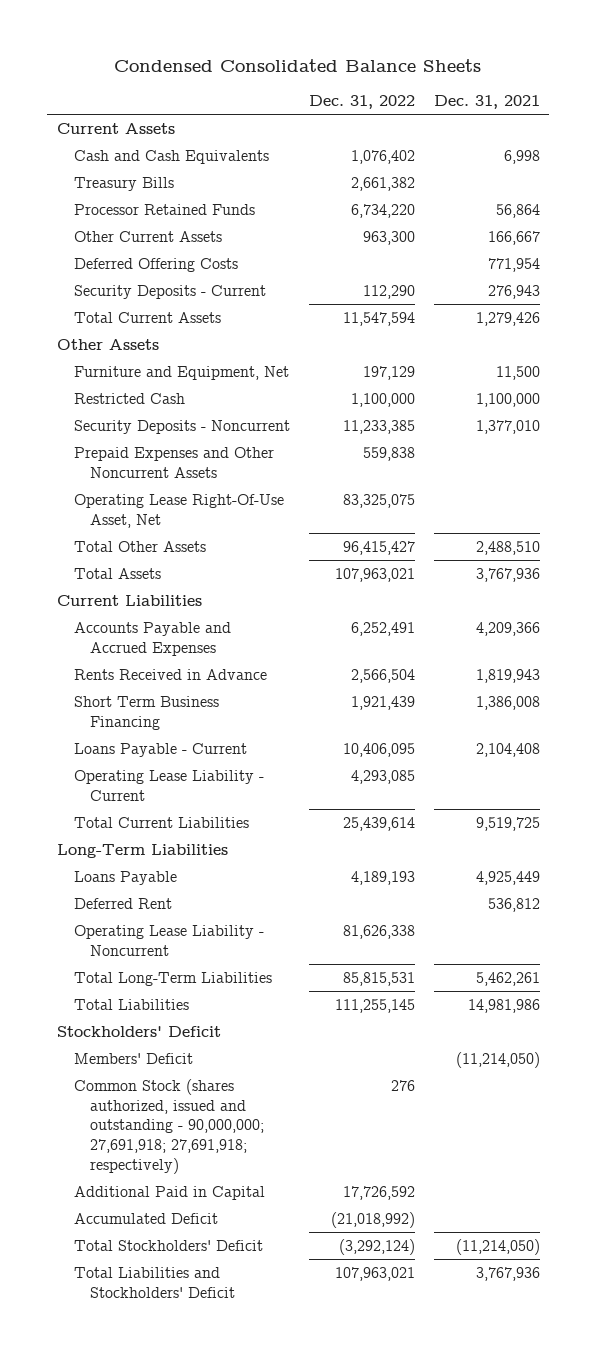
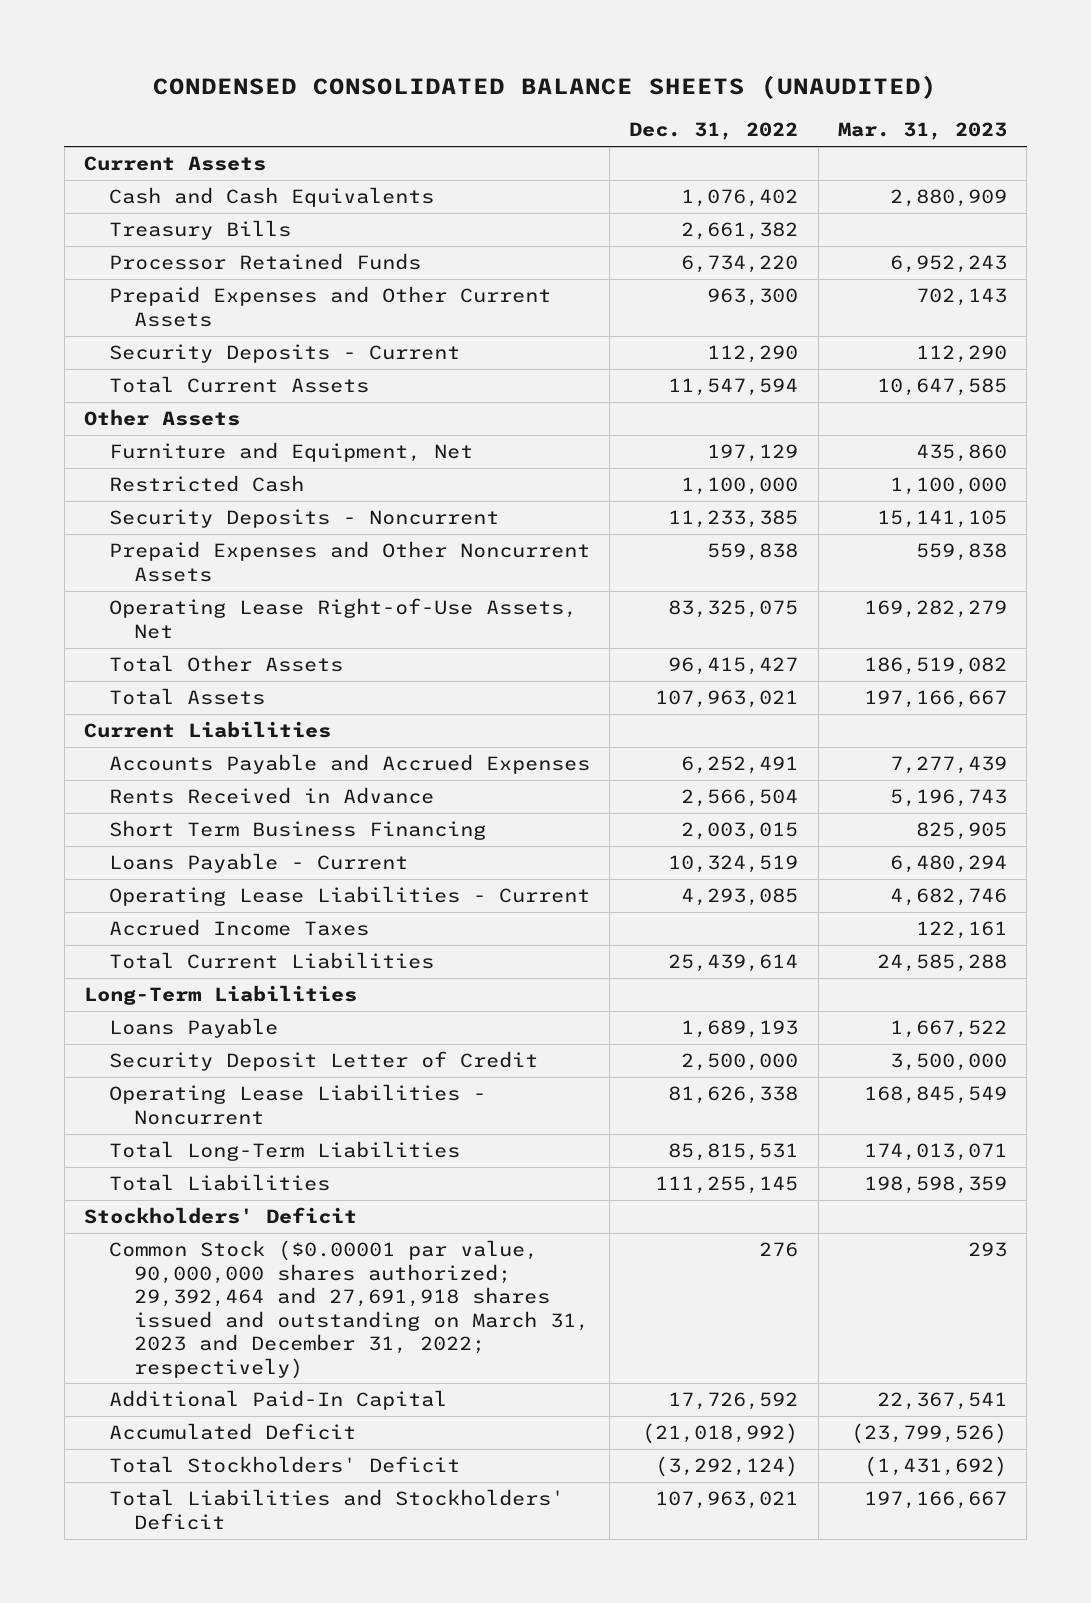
- Condensed Consolidated Balance Sheets
+ CONDENSED CONSOLIDATED BALANCE SHEETS (UNAUDITED)
- | Dec. 31, 2022 | Dec. 31, 2021
+ | Dec. 31, 2022 | Mar. 31, 2023
- Other Current Assets | 963,300 | 166,667
- Deferred Offering Costs | | 771,954
+ Prepaid Expenses and Other Current Assets | 963,300 | 702,143
- Operating Lease Right-Of-Use Asset, Net | 83,325,075 |
+ Operating Lease Right-of-Use Assets, Net | 83,325,075 | 169,282,279
- Short Term Business Financing | 1,921,439 | 1,386,008
- Loans Payable - Current | 10,406,095 | 2,104,408
- Operating Lease Liability - Current | 4,293,085 |
+ Short Term Business Financing | 2,003,015 | 825,905
+ Loans Payable - Current | 10,324,519 | 6,480,294
+ Operating Lease Liabilities - Current | 4,293,085 | 4,682,746
+ Accrued Income Taxes | | 122,161
- Loans Payable | 4,189,193 | 4,925,449
- Deferred Rent | | 536,812
- Operating Lease Liability - Noncurrent | 81,626,338 |
+ Loans Payable | 1,689,193 | 1,667,522
+ Security Deposit Letter of Credit | 2,500,000 | 3,500,000
+ Operating Lease Liabilities - Noncurrent | 81,626,338 | 168,845,549
- Members' Deficit | | (11,214,050)
- Common Stock (shares authorized, issued and outstanding - 90,000,000; 27,691,918; 27,691,918; respectively) | 276 |
- Additional Paid in Capital | 17,726,592 |
+ Common Stock ($0.00001 par value, 90,000,000 shares authorized; 29,392,464 and 27,691,918 shares issued and outstanding on March 31, 2023 and December 31, 2022; respectively) | 276 | 293
+ Additional Paid-In Capital | 17,726,592 | 22,367,541

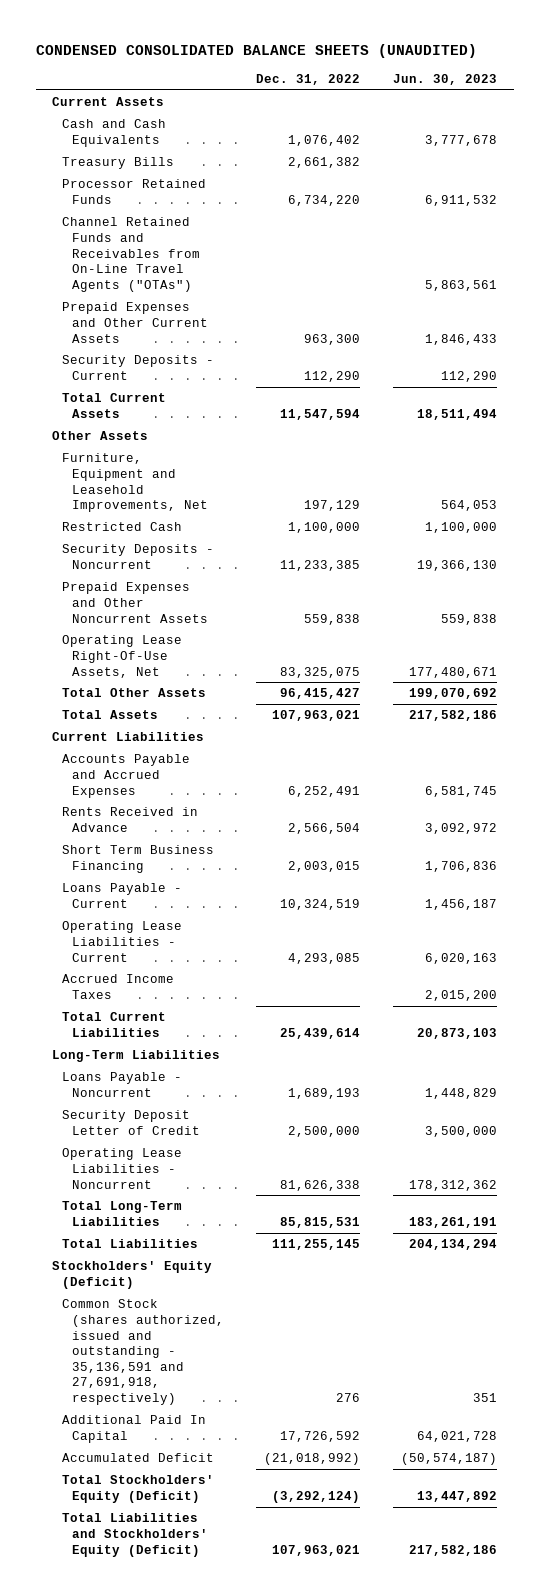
- | Dec. 31, 2022 | Mar. 31, 2023
+ | Dec. 31, 2022 | Jun. 30, 2023
+ Channel Retained Funds and Receivables from On-Line Travel Agents ("OTAs") | | 5,863,561
- Furniture and Equipment, Net | 197,129 | 435,860
+ Furniture, Equipment and Leasehold Improvements, Net | 197,129 | 564,053
- Operating Lease Right-of-Use Assets, Net | 83,325,075 | 169,282,279
+ Operating Lease Right-Of-Use Assets, Net | 83,325,075 | 177,480,671
- Loans Payable | 1,689,193 | 1,667,522
+ Loans Payable - Noncurrent | 1,689,193 | 1,448,829
- Stockholders' Deficit
- Common Stock ($0.00001 par value, 90,000,000 shares authorized; 29,392,464 and 27,691,918 shares issued and outstanding on March 31, 2023 and December 31, 2022; respectively) | 276 | 293
- Additional Paid-In Capital | 17,726,592 | 22,367,541
+ Stockholders' Equity (Deficit)
+ Common Stock (shares authorized, issued and outstanding - 35,136,591 and 27,691,918, respectively) | 276 | 351
+ Additional Paid In Capital | 17,726,592 | 64,021,728
- Total Stockholders' Deficit | (3,292,124) | (1,431,692)
- Total Liabilities and Stockholders' Deficit | 107,963,021 | 197,166,667
+ Total Stockholders' Equity (Deficit) | (3,292,124) | 13,447,892
+ Total Liabilities and Stockholders' Equity (Deficit) | 107,963,021 | 217,582,186

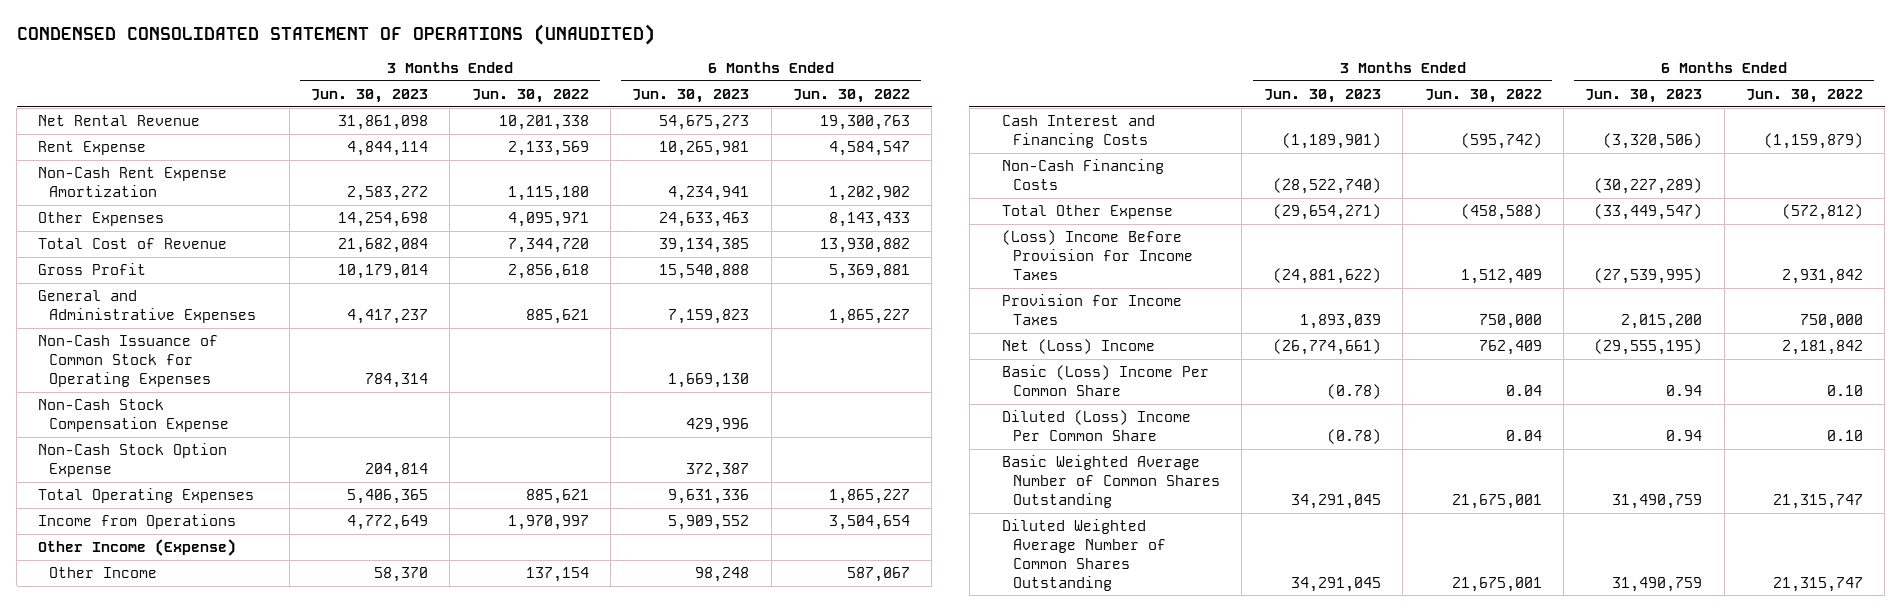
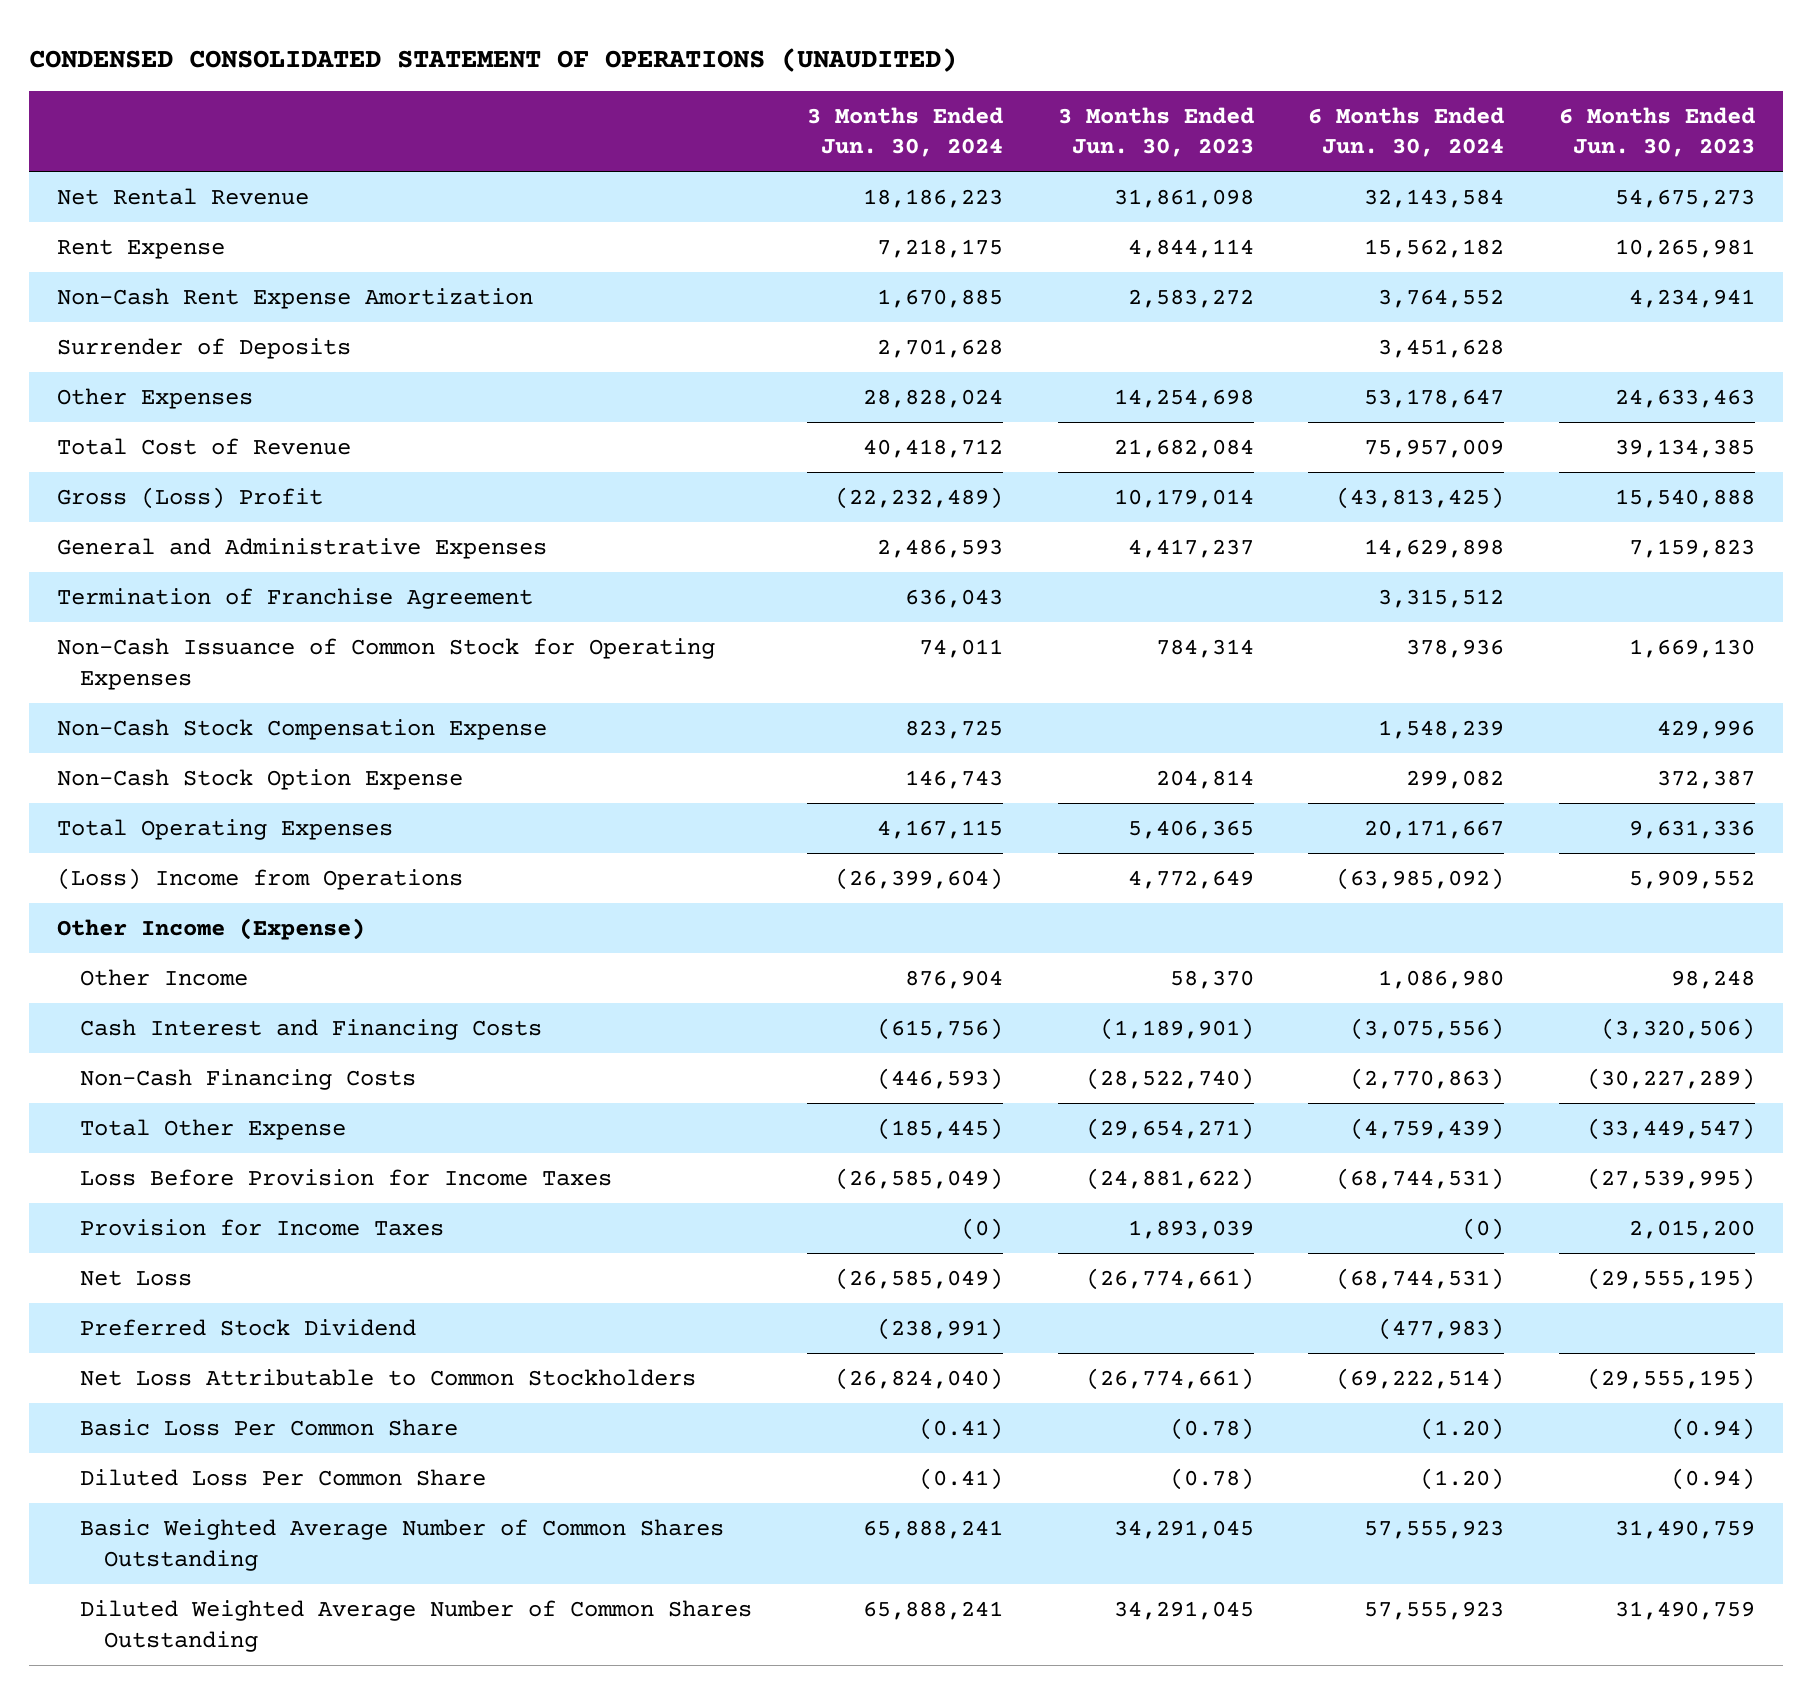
- | 3 Months Ended Jun. 30, 2023 | 3 Months Ended Jun. 30, 2022 | 6 Months Ended Jun. 30, 2023 | 6 Months Ended Jun. 30, 2022
+ | 3 Months Ended Jun. 30, 2024 | 3 Months Ended Jun. 30, 2023 | 6 Months Ended Jun. 30, 2024 | 6 Months Ended Jun. 30, 2023
+ Surrender of Deposits | 2,701,628 | | 3,451,628 |
- Gross Profit | 10,179,014 | 2,856,618 | 15,540,888 | 5,369,881
+ Gross (Loss) Profit | (22,232,489) | 10,179,014 | (43,813,425) | 15,540,888
+ Termination of Franchise Agreement | 636,043 | | 3,315,512 |
- Income from Operations | 4,772,649 | 1,970,997 | 5,909,552 | 3,504,654
+ (Loss) Income from Operations | (26,399,604) | 4,772,649 | (63,985,092) | 5,909,552
- (Loss) Income Before Provision for Income Taxes | (24,881,622) | 1,512,409 | (27,539,995) | 2,931,842
+ Loss Before Provision for Income Taxes | (26,585,049) | (24,881,622) | (68,744,531) | (27,539,995)
- Net (Loss) Income | (26,774,661) | 762,409 | (29,555,195) | 2,181,842
- Basic (Loss) Income Per Common Share | (0.78) | 0.04 | 0.94 | 0.10
- Diluted (Loss) Income Per Common Share | (0.78) | 0.04 | 0.94 | 0.10
+ Net Loss | (26,585,049) | (26,774,661) | (68,744,531) | (29,555,195)
+ Preferred Stock Dividend | (238,991) | | (477,983) |
+ Net Loss Attributable to Common Stockholders | (26,824,040) | (26,774,661) | (69,222,514) | (29,555,195)
+ Basic Loss Per Common Share | (0.41) | (0.78) | (1.20) | (0.94)
+ Diluted Loss Per Common Share | (0.41) | (0.78) | (1.20) | (0.94)

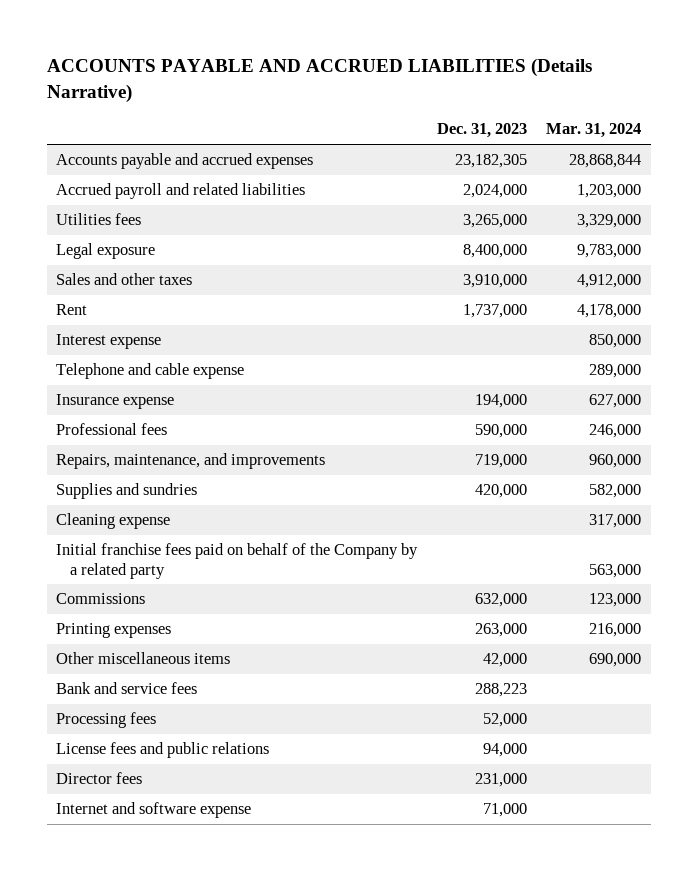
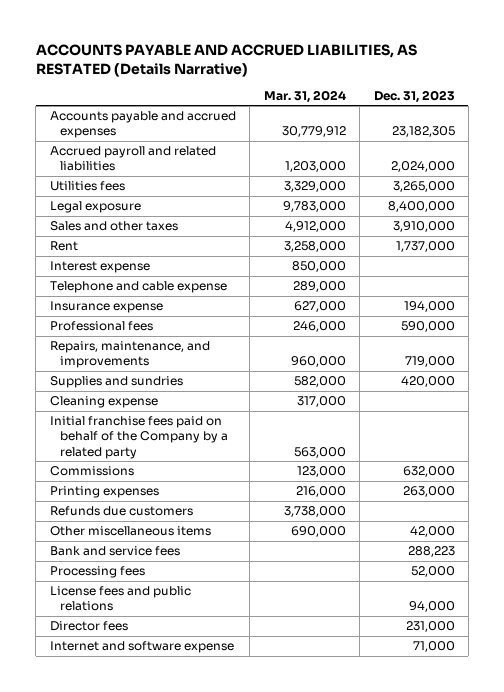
- ACCOUNTS PAYABLE AND ACCRUED LIABILITIES (Details Narrative)
+ ACCOUNTS PAYABLE AND ACCRUED LIABILITIES, AS RESTATED (Details Narrative)
- | Dec. 31, 2023 | Mar. 31, 2024
+ | Mar. 31, 2024 | Dec. 31, 2023
- Accounts payable and accrued expenses | 23,182,305 | 28,868,844
+ Accounts payable and accrued expenses | 30,779,912 | 23,182,305
- Rent | 1,737,000 | 4,178,000
+ Rent | 3,258,000 | 1,737,000
+ Refunds due customers | 3,738,000 |

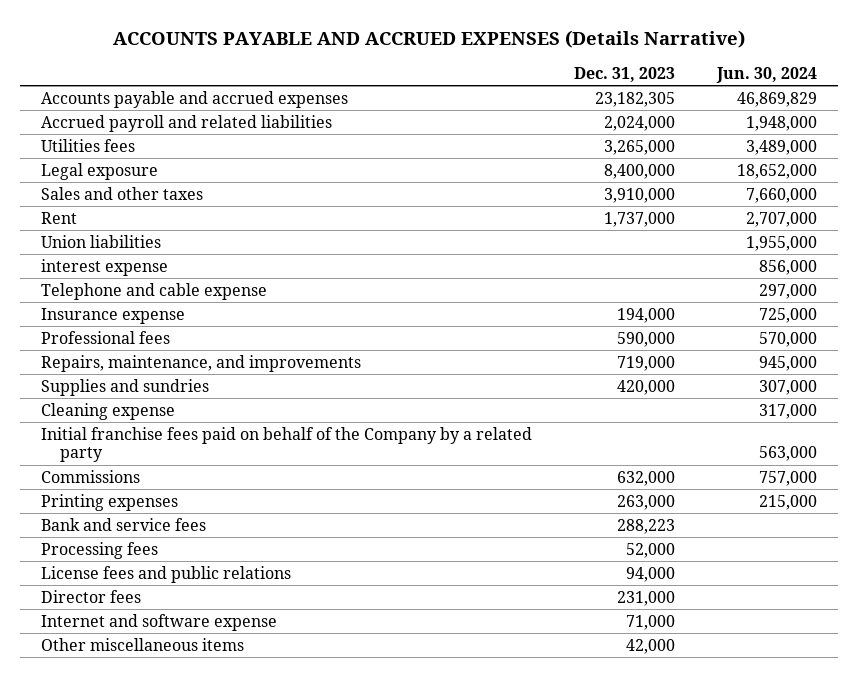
- ACCOUNTS PAYABLE AND ACCRUED LIABILITIES, AS RESTATED (Details Narrative)
+ ACCOUNTS PAYABLE AND ACCRUED EXPENSES (Details Narrative)
- | Mar. 31, 2024 | Dec. 31, 2023
+ | Dec. 31, 2023 | Jun. 30, 2024
- Interest expense | 850,000 |
+ Union liabilities | | 1,955,000
+ interest expense | | 856,000
- Refunds due customers | 3,738,000 |
moved down: Other miscellaneous items | 42,000 |

